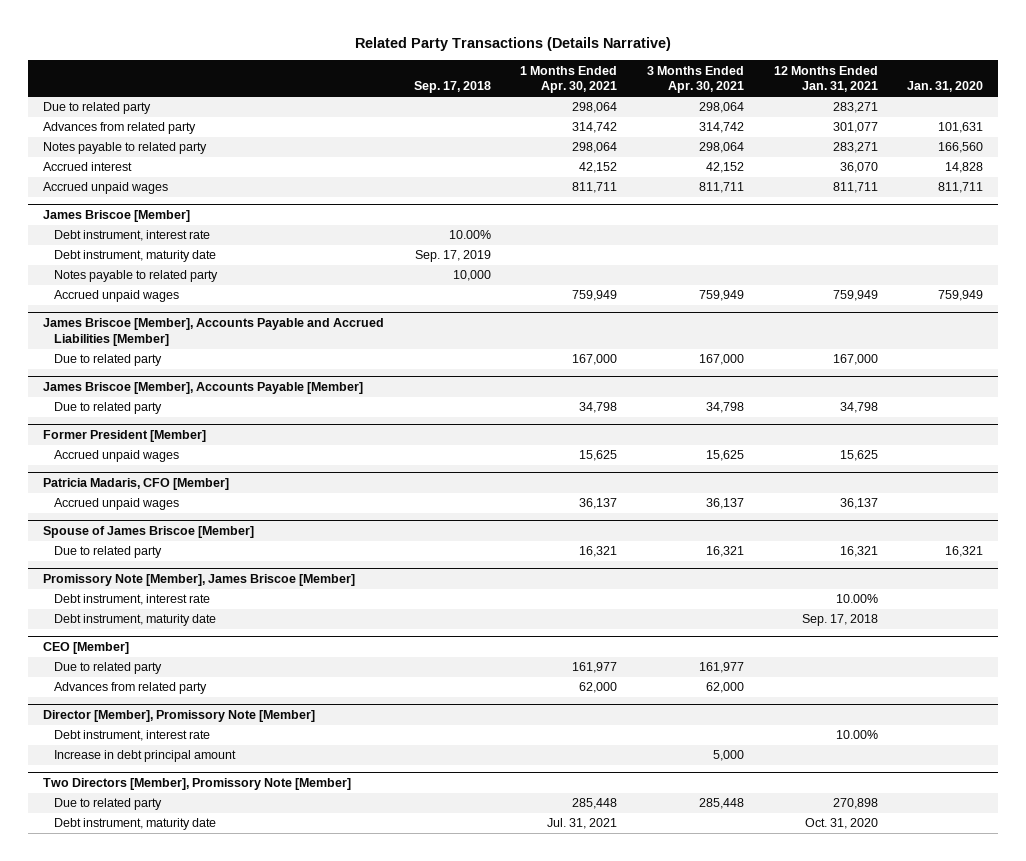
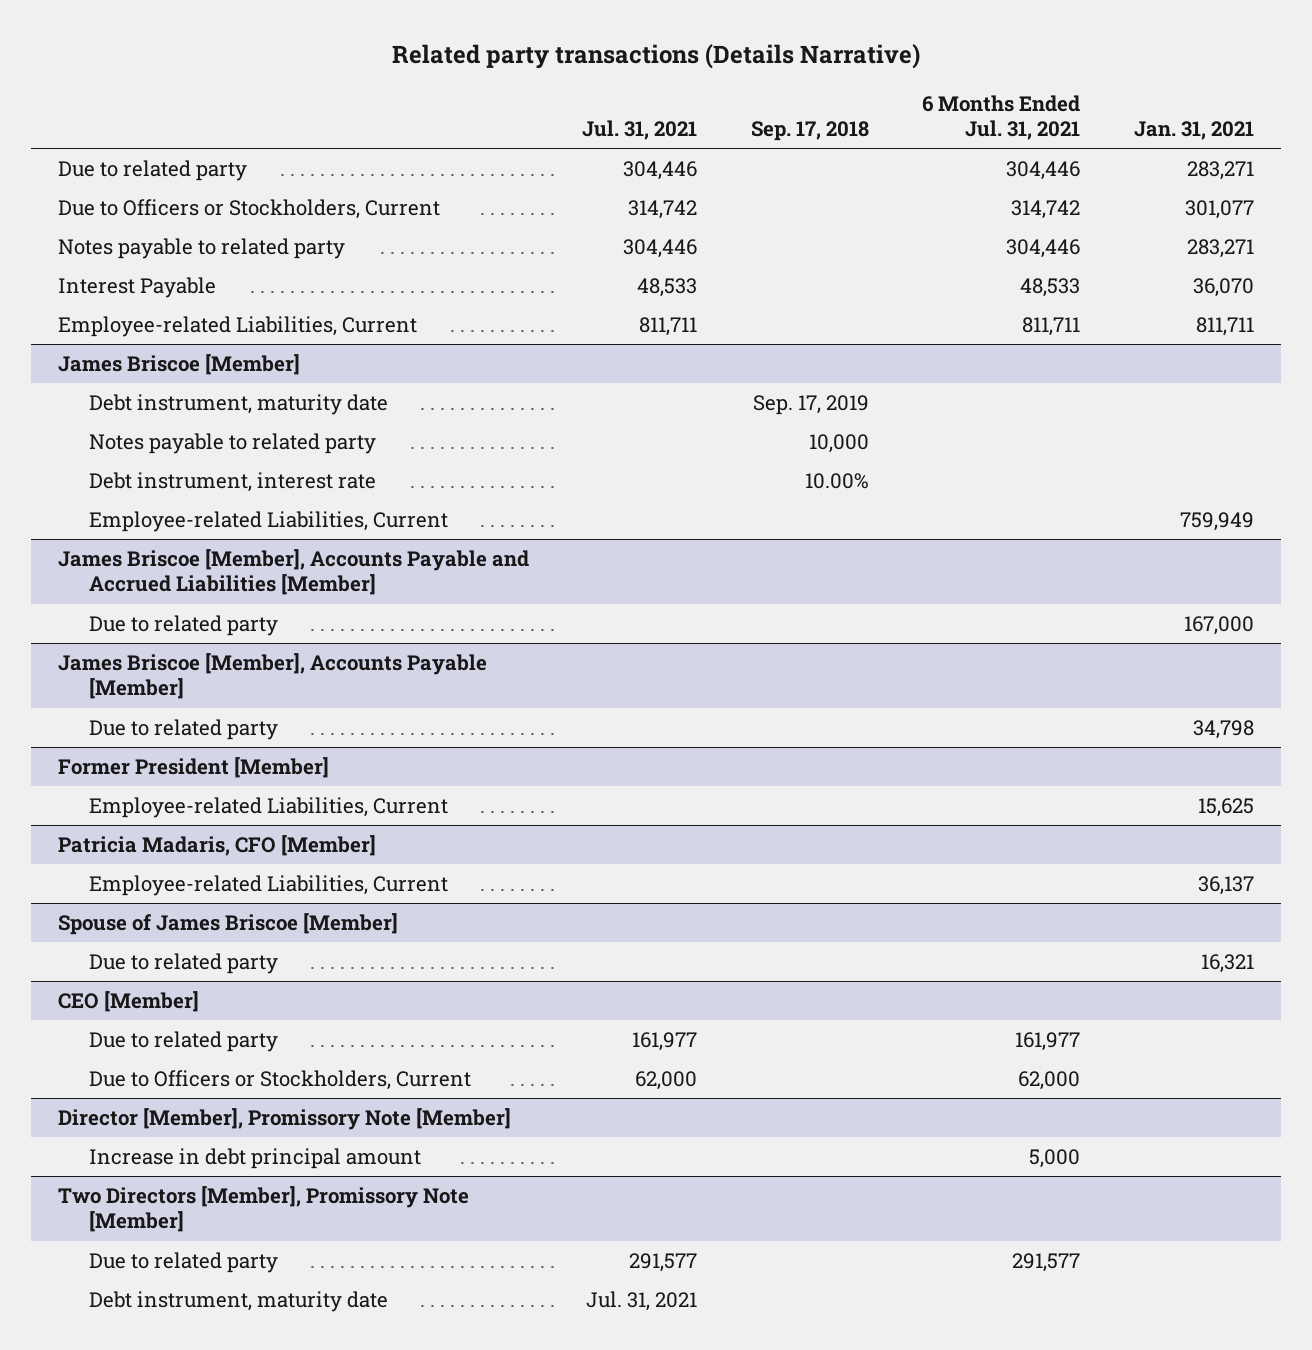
- Related Party Transactions (Details Narrative)
+ Related party transactions (Details Narrative)
- | Sep. 17, 2018 | 1 Months Ended Apr. 30, 2021 | 3 Months Ended Apr. 30, 2021 | 12 Months Ended Jan. 31, 2021 | Jan. 31, 2020
+ | Jul. 31, 2021 | Sep. 17, 2018 | 6 Months Ended Jul. 31, 2021 | Jan. 31, 2021
- Advances from related party | | 314,742 | 314,742 | 301,077 | 101,631
+ Due to Officers or Stockholders, Current | 314,742 | | 314,742 | 301,077
- Accrued interest | | 42,152 | 42,152 | 36,070 | 14,828
- Accrued unpaid wages | | 811,711 | 811,711 | 811,711 | 811,711
+ Interest Payable | 48,533 | | 48,533 | 36,070
+ Employee-related Liabilities, Current | 811,711 | | 811,711 | 811,711
@ James Briscoe [Member]
- Accrued unpaid wages | | 759,949 | 759,949 | 759,949 | 759,949
moved down: Debt instrument, interest rate | | 10.00% | |
+ Employee-related Liabilities, Current | | | | 759,949
@ Former President [Member]
- Accrued unpaid wages | | 15,625 | 15,625 | 15,625 |
+ Employee-related Liabilities, Current | | | | 15,625
@ Patricia Madaris, CFO [Member]
- Accrued unpaid wages | | 36,137 | 36,137 | 36,137 |
+ Employee-related Liabilities, Current | | | | 36,137
- Promissory Note [Member], James Briscoe [Member]
- Debt instrument, interest rate | | | | 10.00% |
- Debt instrument, maturity date | | | | Sep. 17, 2018 |
@ CEO [Member]
- Advances from related party | | 62,000 | 62,000 | |
+ Due to Officers or Stockholders, Current | 62,000 | | 62,000 |
@ Director [Member], Promissory Note [Member]
- Debt instrument, interest rate | | | | 10.00% |

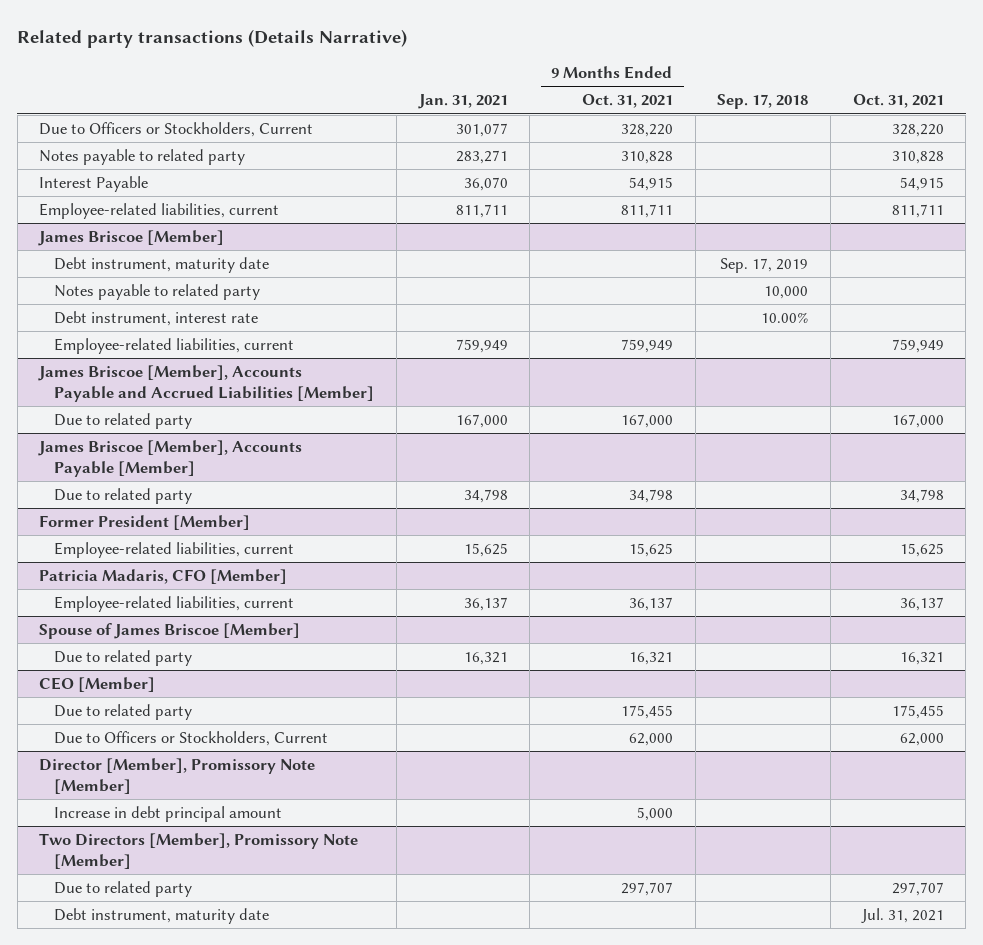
- | Jul. 31, 2021 | Sep. 17, 2018 | 6 Months Ended Jul. 31, 2021 | Jan. 31, 2021
+ | Jan. 31, 2021 | 9 Months Ended Oct. 31, 2021 | Sep. 17, 2018 | Oct. 31, 2021
- Due to related party | 304,446 | | 304,446 | 283,271
- Employee-related Liabilities, Current | 811,711 | | 811,711 | 811,711
+ Employee-related liabilities, current | 811,711 | 811,711 | | 811,711
@ James Briscoe [Member]
- Employee-related Liabilities, Current | | | | 759,949
+ Employee-related liabilities, current | 759,949 | 759,949 | | 759,949
@ Former President [Member]
- Employee-related Liabilities, Current | | | | 15,625
+ Employee-related liabilities, current | 15,625 | 15,625 | | 15,625
@ Patricia Madaris, CFO [Member]
- Employee-related Liabilities, Current | | | | 36,137
+ Employee-related liabilities, current | 36,137 | 36,137 | | 36,137

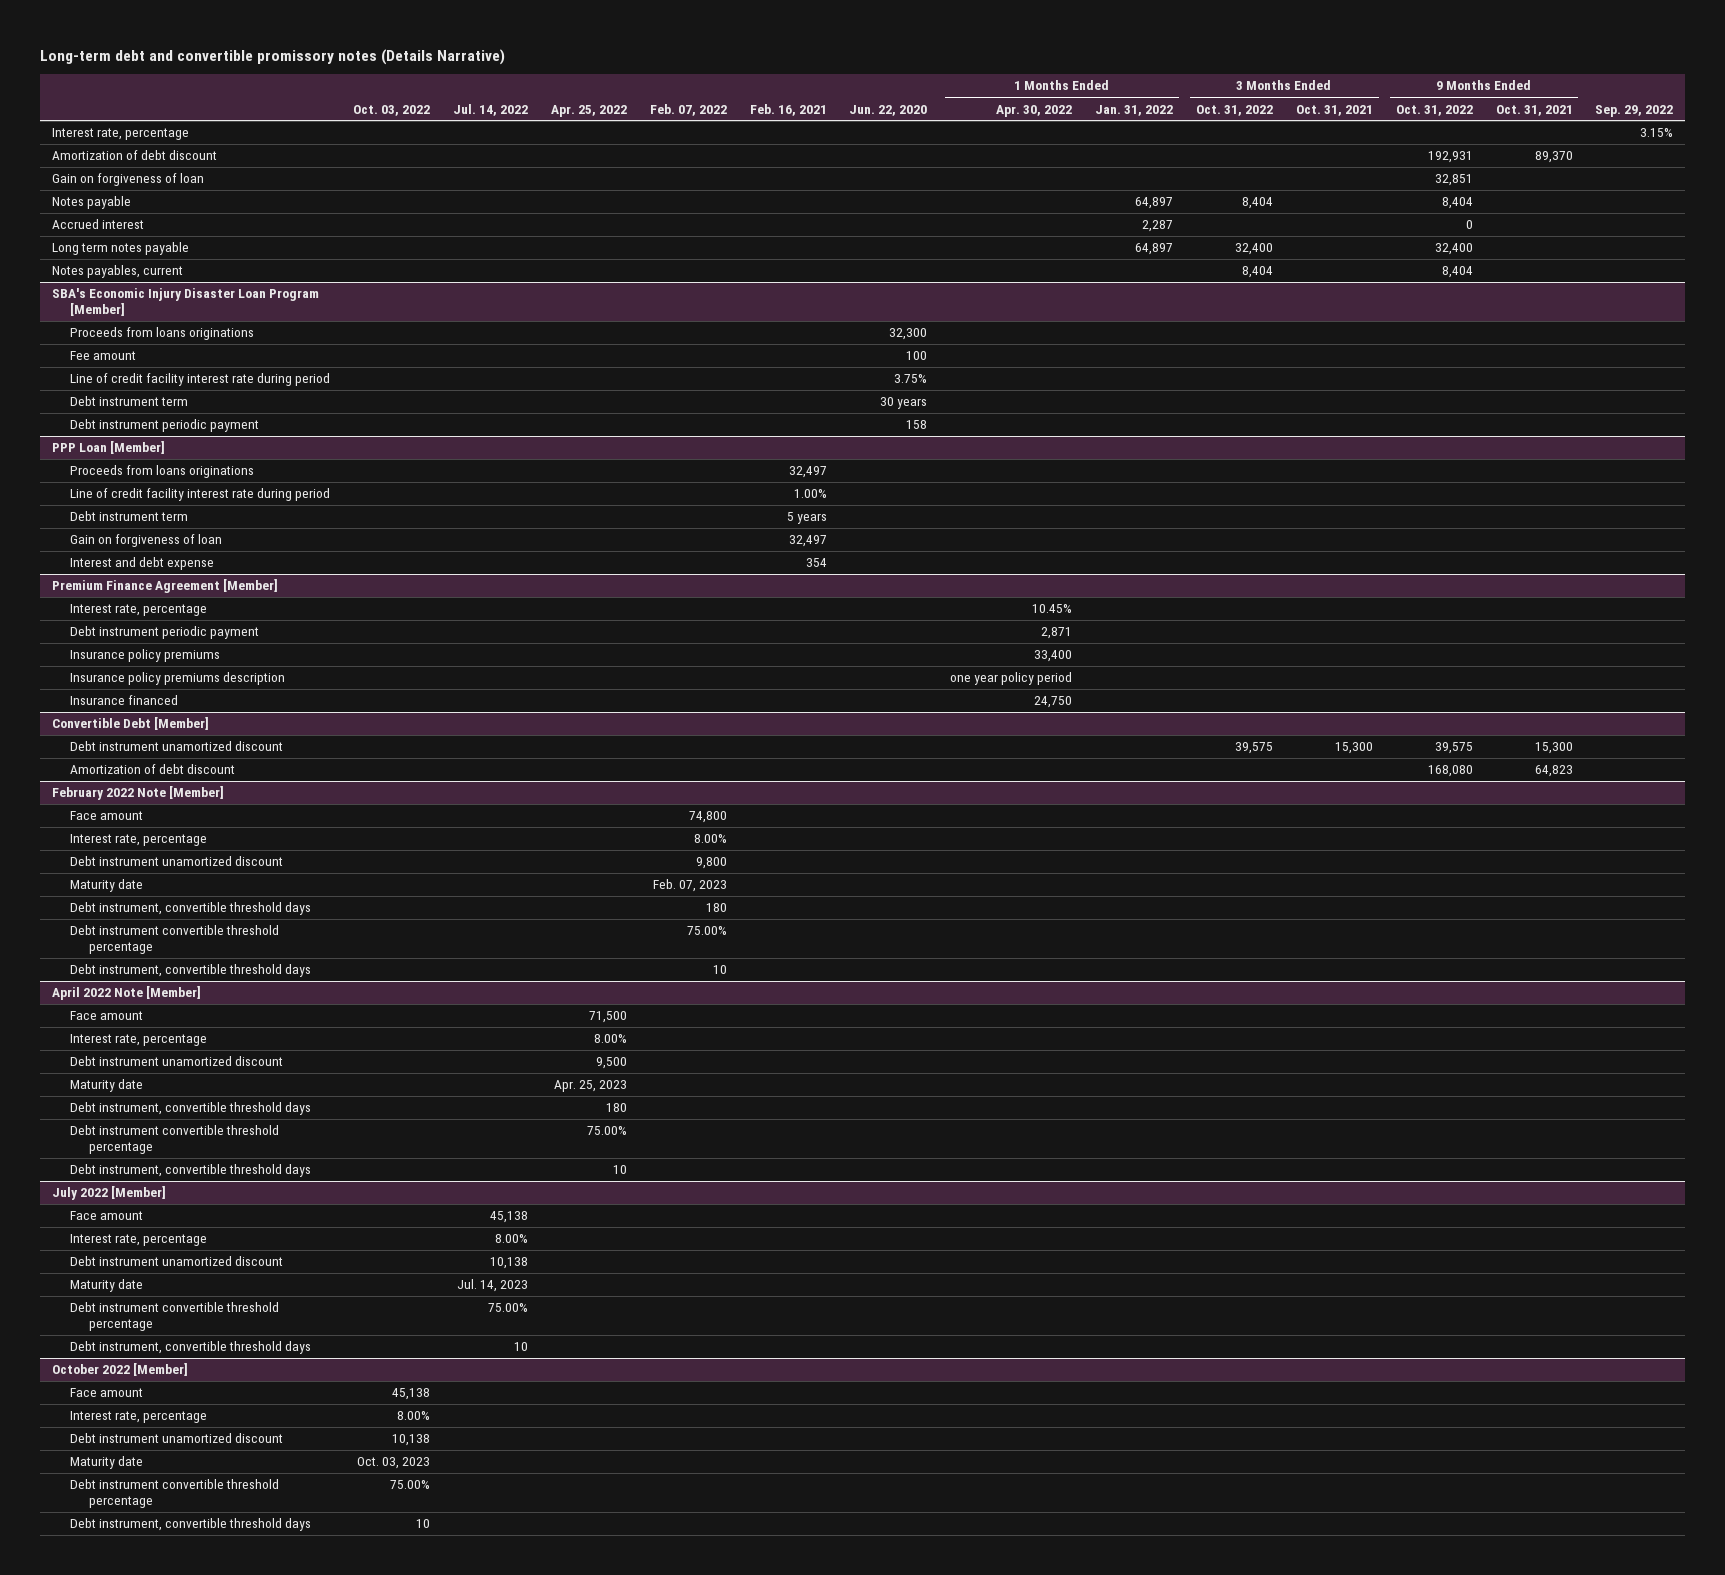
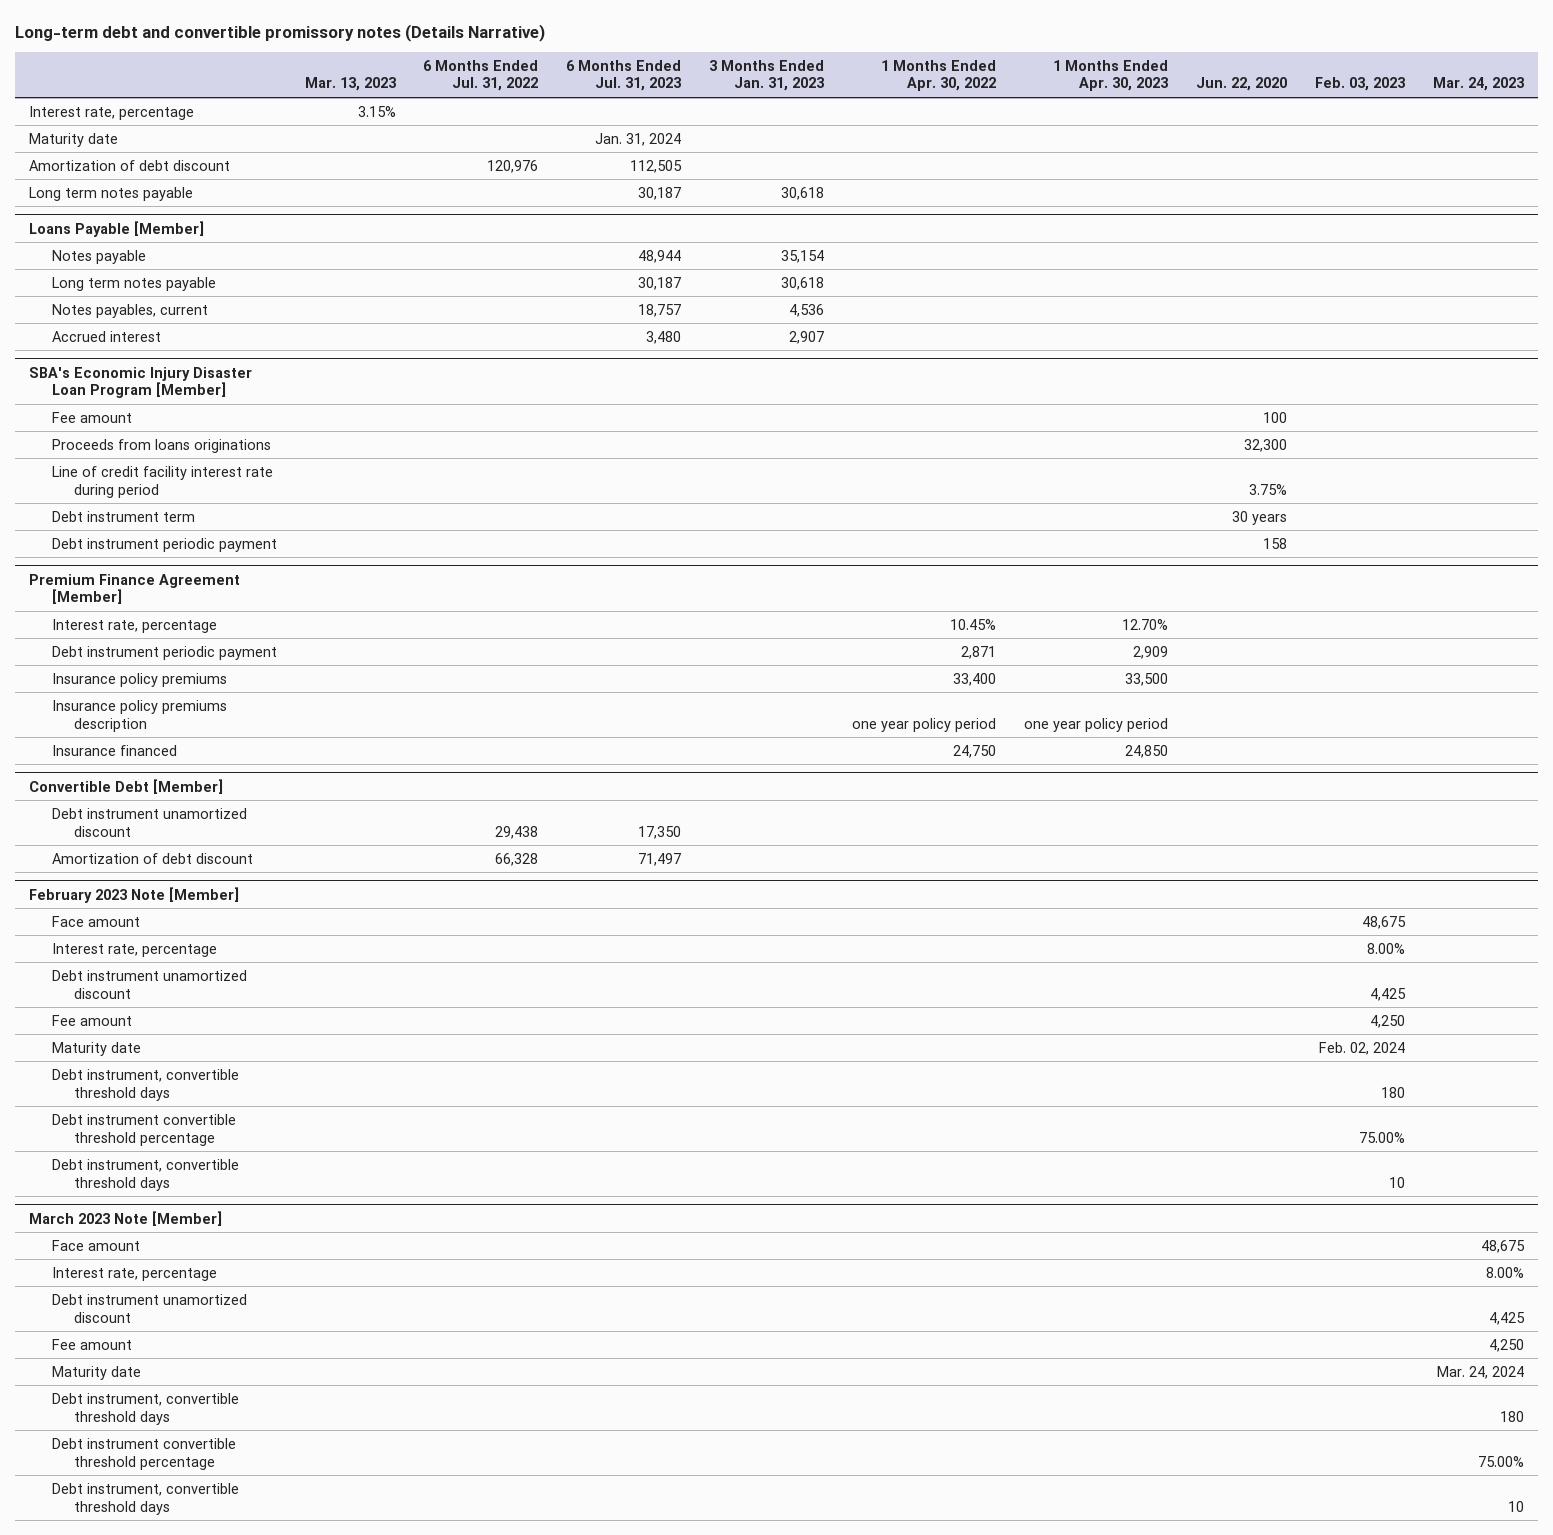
- | Oct. 03, 2022 | Jul. 14, 2022 | Apr. 25, 2022 | Feb. 07, 2022 | Feb. 16, 2021 | Jun. 22, 2020 | 1 Months Ended Apr. 30, 2022 | 1 Months Ended Jan. 31, 2022 | 3 Months Ended Oct. 31, 2022 | 3 Months Ended Oct. 31, 2021 | 9 Months Ended Oct. 31, 2022 | 9 Months Ended Oct. 31, 2021 | Sep. 29, 2022
+ | Mar. 13, 2023 | 6 Months Ended Jul. 31, 2022 | 6 Months Ended Jul. 31, 2023 | 3 Months Ended Jan. 31, 2023 | 1 Months Ended Apr. 30, 2022 | 1 Months Ended Apr. 30, 2023 | Jun. 22, 2020 | Feb. 03, 2023 | Mar. 24, 2023
+ Maturity date | | | Jan. 31, 2024 | | | | | |
- Gain on forgiveness of loan | | | | | | | | | | | 32,851 | |
- Notes payable | | | | | | | | 64,897 | 8,404 | | 8,404 | |
- Accrued interest | | | | | | | | 2,287 | | | 0 | |
- Notes payables, current | | | | | | | | | 8,404 | | 8,404 | |
+ Loans Payable [Member]
+ Notes payable | | | 48,944 | 35,154 | | | | |
+ Long term notes payable | | | 30,187 | 30,618 | | | | |
+ Notes payables, current | | | 18,757 | 4,536 | | | | |
+ Accrued interest | | | 3,480 | 2,907 | | | | |
@ SBA's Economic Injury Disaster Loan Program [Member]
moved down: Proceeds from loans originations | | | | | | | 32,300 | |
- PPP Loan [Member]
- Proceeds from loans originations | | | | | 32,497 | | | | | | | |
- Line of credit facility interest rate during period | | | | | 1.00% | | | | | | | |
- Debt instrument term | | | | | 5 years | | | | | | | |
- Gain on forgiveness of loan | | | | | 32,497 | | | | | | | |
- Interest and debt expense | | | | | 354 | | | | | | | |
- February 2022 Note [Member]
- Face amount | | | | 74,800 | | | | | | | | |
- Interest rate, percentage | | | | 8.00% | | | | | | | | |
- Debt instrument unamortized discount | | | | 9,800 | | | | | | | | |
- Maturity date | | | | Feb. 07, 2023 | | | | | | | | |
- Debt instrument, convertible threshold days | | | | 180 | | | | | | | | |
- Debt instrument convertible threshold percentage | | | | 75.00% | | | | | | | | |
- Debt instrument, convertible threshold days | | | | 10 | | | | | | | | |
- April 2022 Note [Member]
- Face amount | | | 71,500 | | | | | | | | | |
- Interest rate, percentage | | | 8.00% | | | | | | | | | |
- Debt instrument unamortized discount | | | 9,500 | | | | | | | | | |
- Maturity date | | | Apr. 25, 2023 | | | | | | | | | |
- Debt instrument, convertible threshold days | | | 180 | | | | | | | | | |
- Debt instrument convertible threshold percentage | | | 75.00% | | | | | | | | | |
- Debt instrument, convertible threshold days | | | 10 | | | | | | | | | |
- July 2022 [Member]
- Face amount | | 45,138 | | | | | | | | | | |
- Interest rate, percentage | | 8.00% | | | | | | | | | | |
- Debt instrument unamortized discount | | 10,138 | | | | | | | | | | |
- Maturity date | | Jul. 14, 2023 | | | | | | | | | | |
- Debt instrument convertible threshold percentage | | 75.00% | | | | | | | | | | |
- Debt instrument, convertible threshold days | | 10 | | | | | | | | | | |
- October 2022 [Member]
- Face amount | 45,138 | | | | | | | | | | | |
- Interest rate, percentage | 8.00% | | | | | | | | | | | |
- Debt instrument unamortized discount | 10,138 | | | | | | | | | | | |
- Maturity date | Oct. 03, 2023 | | | | | | | | | | | |
- Debt instrument convertible threshold percentage | 75.00% | | | | | | | | | | | |
- Debt instrument, convertible threshold days | 10 | | | | | | | | | | | |
+ February 2023 Note [Member]
+ Face amount | | | | | | | | 48,675 |
+ Interest rate, percentage | | | | | | | | 8.00% |
+ Debt instrument unamortized discount | | | | | | | | 4,425 |
+ Fee amount | | | | | | | | 4,250 |
+ Maturity date | | | | | | | | Feb. 02, 2024 |
+ Debt instrument, convertible threshold days | | | | | | | | 180 |
+ Debt instrument convertible threshold percentage | | | | | | | | 75.00% |
+ Debt instrument, convertible threshold days | | | | | | | | 10 |
+ March 2023 Note [Member]
+ Face amount | | | | | | | | | 48,675
+ Interest rate, percentage | | | | | | | | | 8.00%
+ Debt instrument unamortized discount | | | | | | | | | 4,425
+ Fee amount | | | | | | | | | 4,250
+ Maturity date | | | | | | | | | Mar. 24, 2024
+ Debt instrument, convertible threshold days | | | | | | | | | 180
+ Debt instrument convertible threshold percentage | | | | | | | | | 75.00%
+ Debt instrument, convertible threshold days | | | | | | | | | 10

